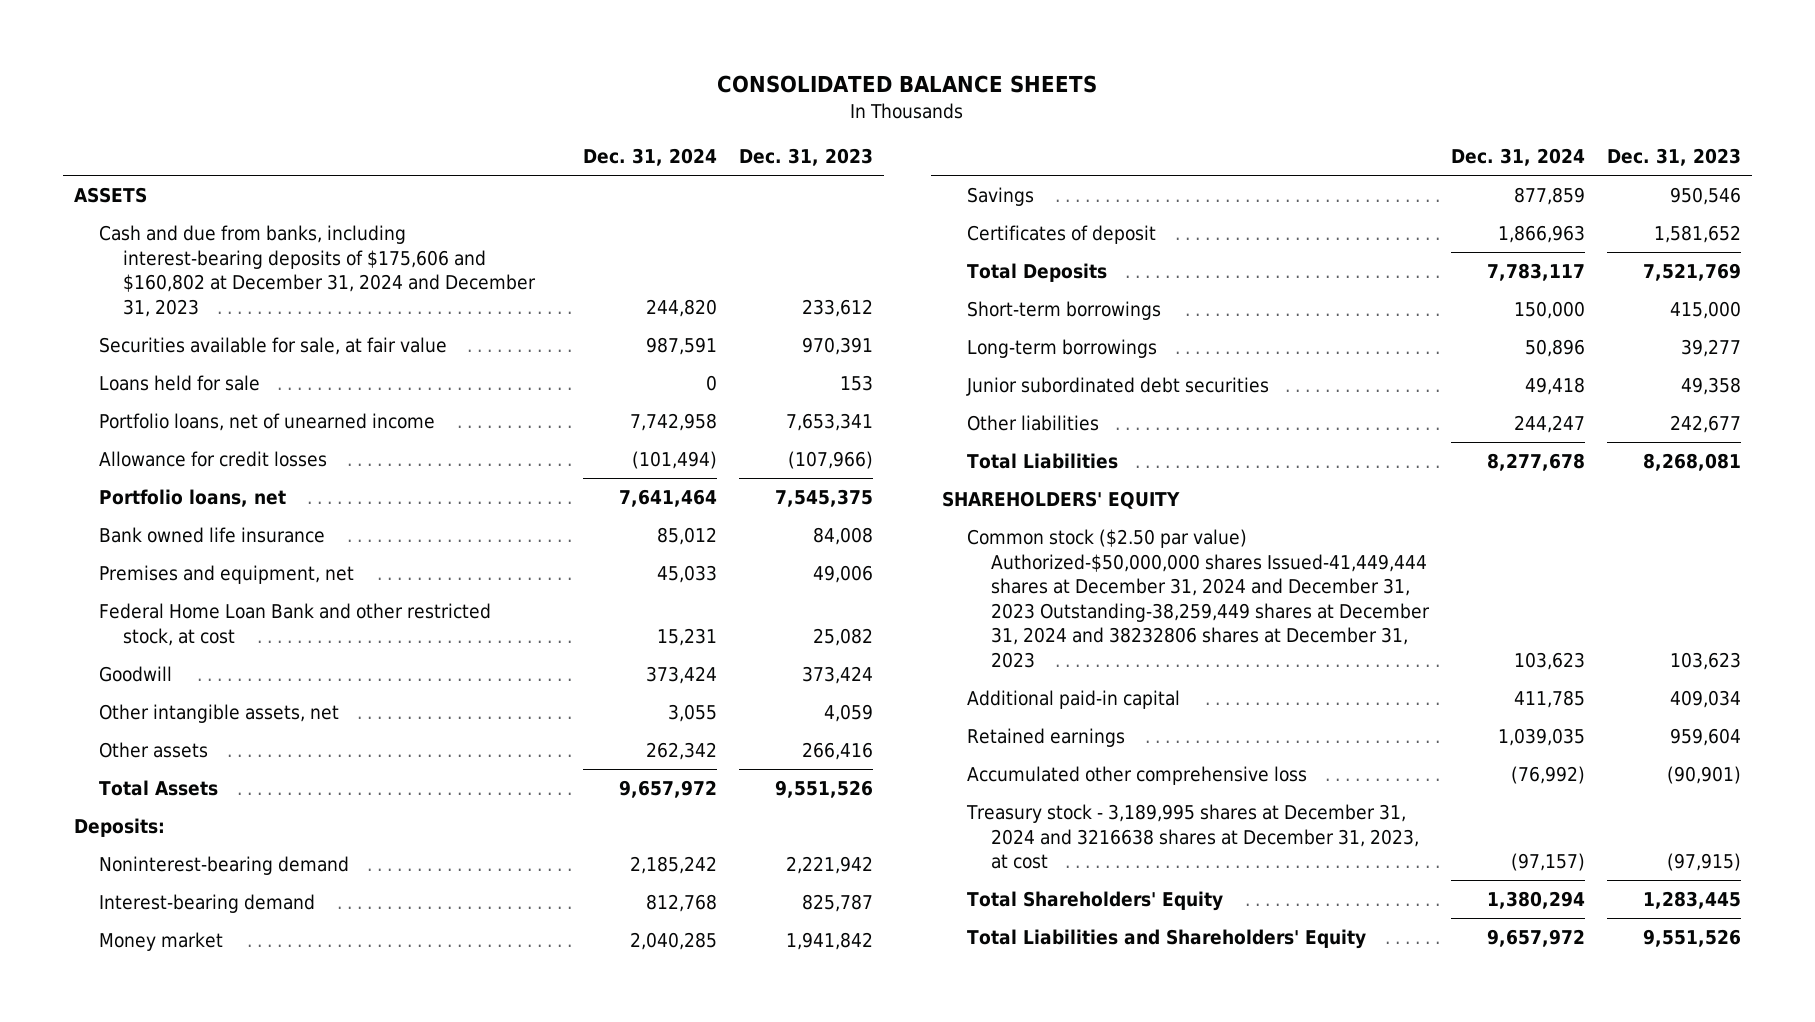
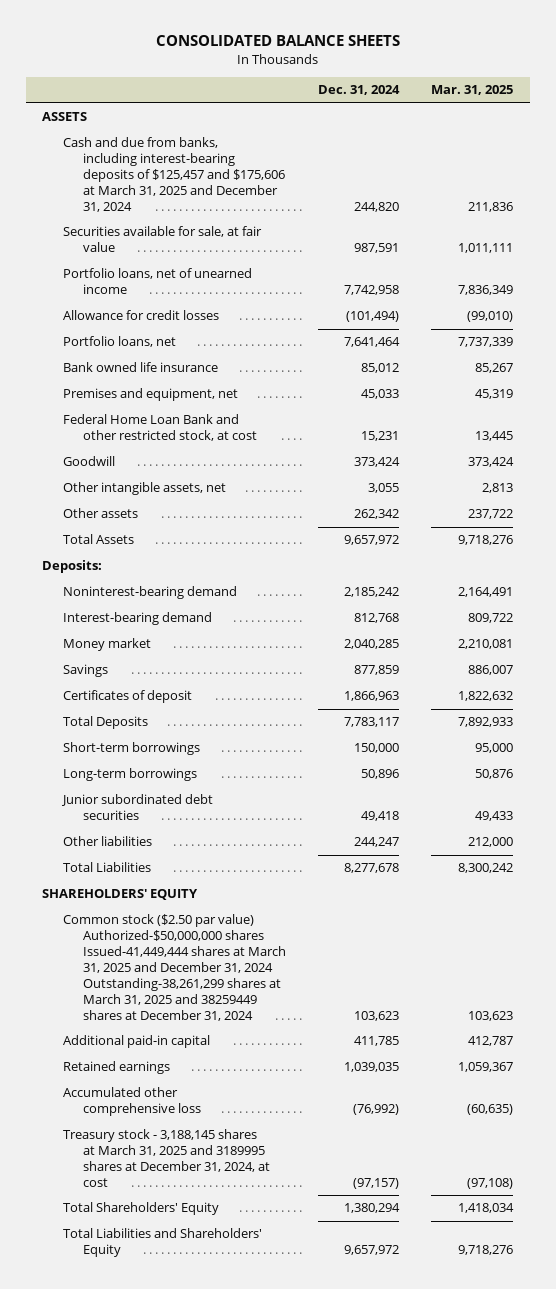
- | Dec. 31, 2024 | Dec. 31, 2023
+ | Dec. 31, 2024 | Mar. 31, 2025
- Cash and due from banks, including interest-bearing deposits of $175,606 and $160,802 at December 31, 2024 and December 31, 2023 | 244,820 | 233,612
+ Cash and due from banks, including interest-bearing deposits of $125,457 and $175,606 at March 31, 2025 and December 31, 2024 | 244,820 | 211,836
- Loans held for sale | 0 | 153
- Common stock ($2.50 par value) Authorized-$50,000,000 shares Issued-41,449,444 shares at December 31, 2024 and December 31, 2023 Outstanding-38,259,449 shares at December 31, 2024 and 38232806 shares at December 31, 2023 | 103,623 | 103,623
+ Common stock ($2.50 par value) Authorized-$50,000,000 shares Issued-41,449,444 shares at March 31, 2025 and December 31, 2024 Outstanding-38,261,299 shares at March 31, 2025 and 38259449 shares at December 31, 2024 | 103,623 | 103,623
- Treasury stock - 3,189,995 shares at December 31, 2024 and 3216638 shares at December 31, 2023, at cost | (97,157) | (97,915)
+ Treasury stock - 3,188,145 shares at March 31, 2025 and 3189995 shares at December 31, 2024, at cost | (97,157) | (97,108)

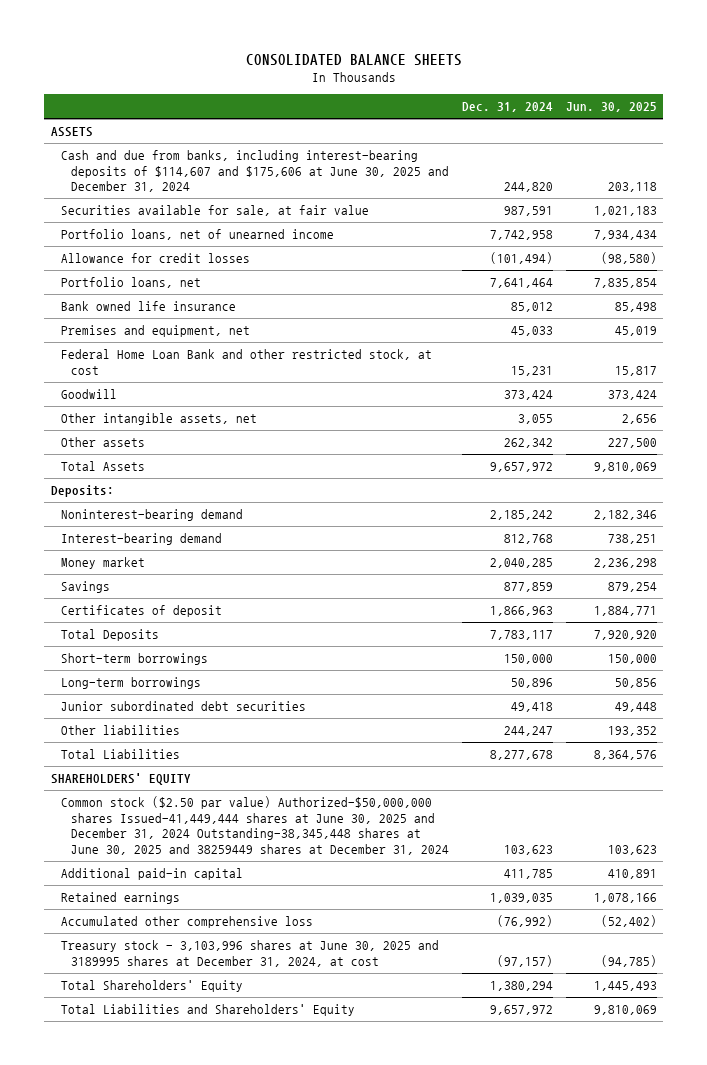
- | Dec. 31, 2024 | Mar. 31, 2025
+ | Dec. 31, 2024 | Jun. 30, 2025
- Cash and due from banks, including interest-bearing deposits of $125,457 and $175,606 at March 31, 2025 and December 31, 2024 | 244,820 | 211,836
+ Cash and due from banks, including interest-bearing deposits of $114,607 and $175,606 at June 30, 2025 and December 31, 2024 | 244,820 | 203,118
- Common stock ($2.50 par value) Authorized-$50,000,000 shares Issued-41,449,444 shares at March 31, 2025 and December 31, 2024 Outstanding-38,261,299 shares at March 31, 2025 and 38259449 shares at December 31, 2024 | 103,623 | 103,623
+ Common stock ($2.50 par value) Authorized-$50,000,000 shares Issued-41,449,444 shares at June 30, 2025 and December 31, 2024 Outstanding-38,345,448 shares at June 30, 2025 and 38259449 shares at December 31, 2024 | 103,623 | 103,623
- Treasury stock - 3,188,145 shares at March 31, 2025 and 3189995 shares at December 31, 2024, at cost | (97,157) | (97,108)
+ Treasury stock - 3,103,996 shares at June 30, 2025 and 3189995 shares at December 31, 2024, at cost | (97,157) | (94,785)

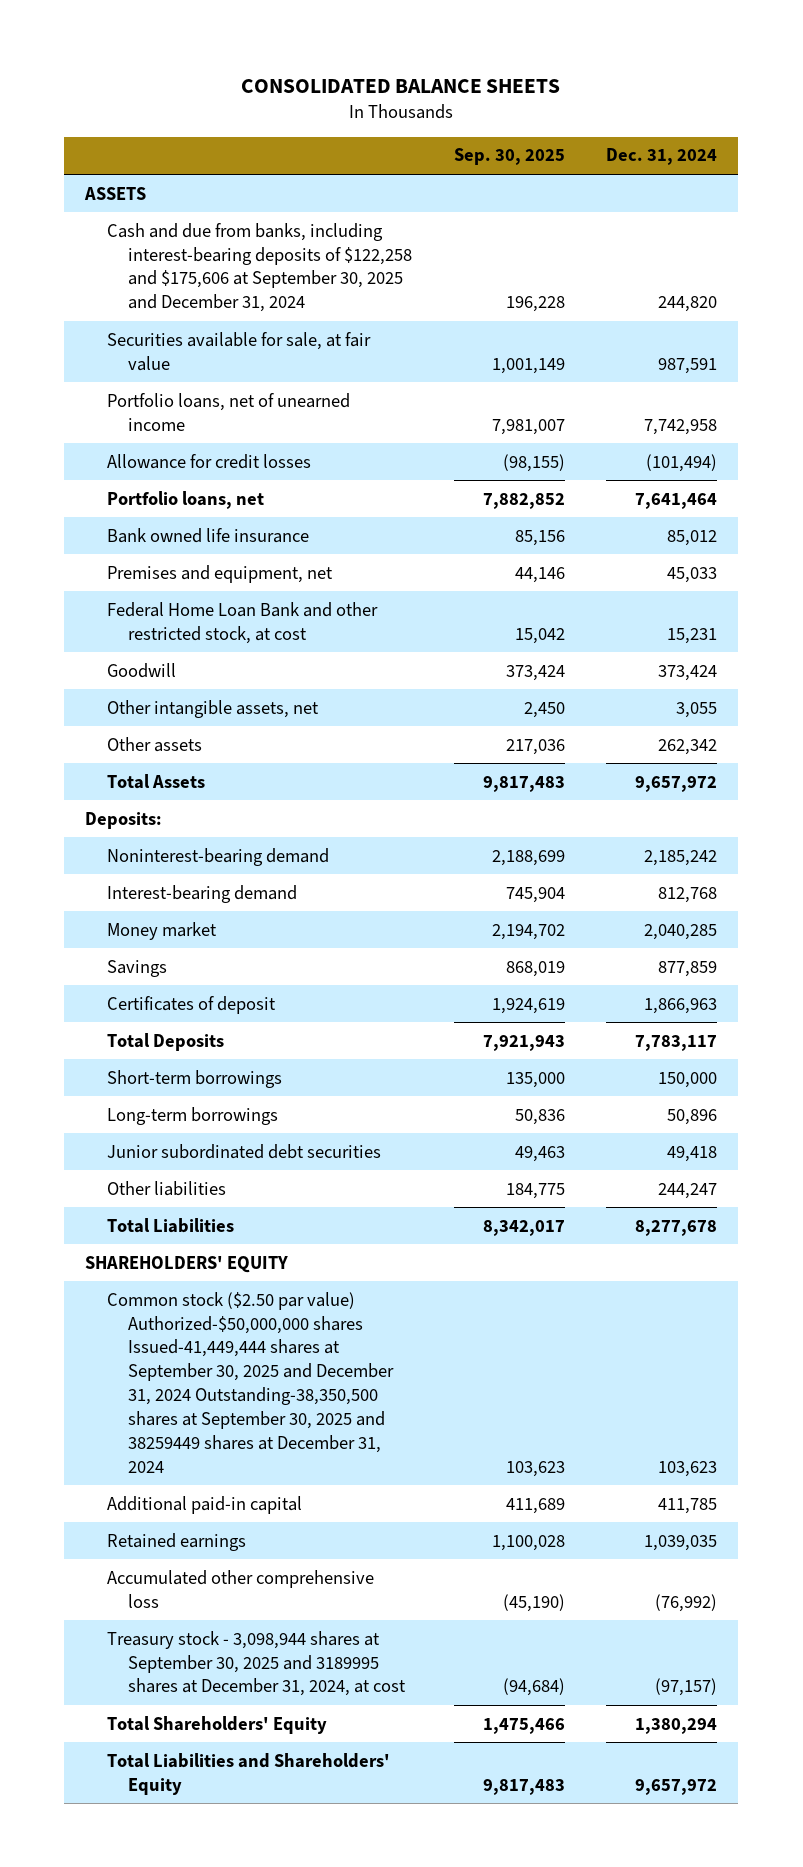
- | Dec. 31, 2024 | Jun. 30, 2025
+ | Sep. 30, 2025 | Dec. 31, 2024
- Cash and due from banks, including interest-bearing deposits of $114,607 and $175,606 at June 30, 2025 and December 31, 2024 | 244,820 | 203,118
+ Cash and due from banks, including interest-bearing deposits of $122,258 and $175,606 at September 30, 2025 and December 31, 2024 | 196,228 | 244,820
- Common stock ($2.50 par value) Authorized-$50,000,000 shares Issued-41,449,444 shares at June 30, 2025 and December 31, 2024 Outstanding-38,345,448 shares at June 30, 2025 and 38259449 shares at December 31, 2024 | 103,623 | 103,623
+ Common stock ($2.50 par value) Authorized-$50,000,000 shares Issued-41,449,444 shares at September 30, 2025 and December 31, 2024 Outstanding-38,350,500 shares at September 30, 2025 and 38259449 shares at December 31, 2024 | 103,623 | 103,623
- Treasury stock - 3,103,996 shares at June 30, 2025 and 3189995 shares at December 31, 2024, at cost | (97,157) | (94,785)
+ Treasury stock - 3,098,944 shares at September 30, 2025 and 3189995 shares at December 31, 2024, at cost | (94,684) | (97,157)

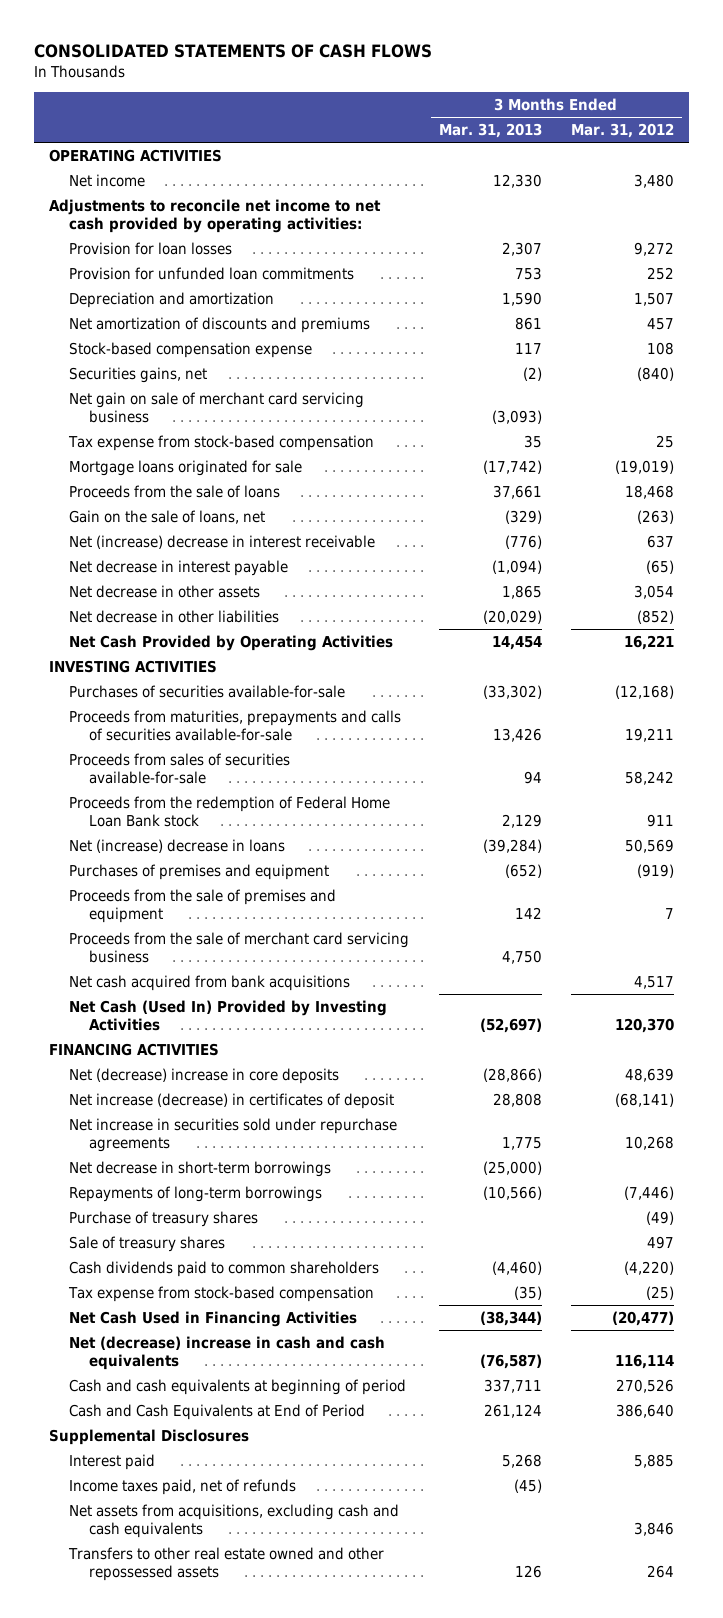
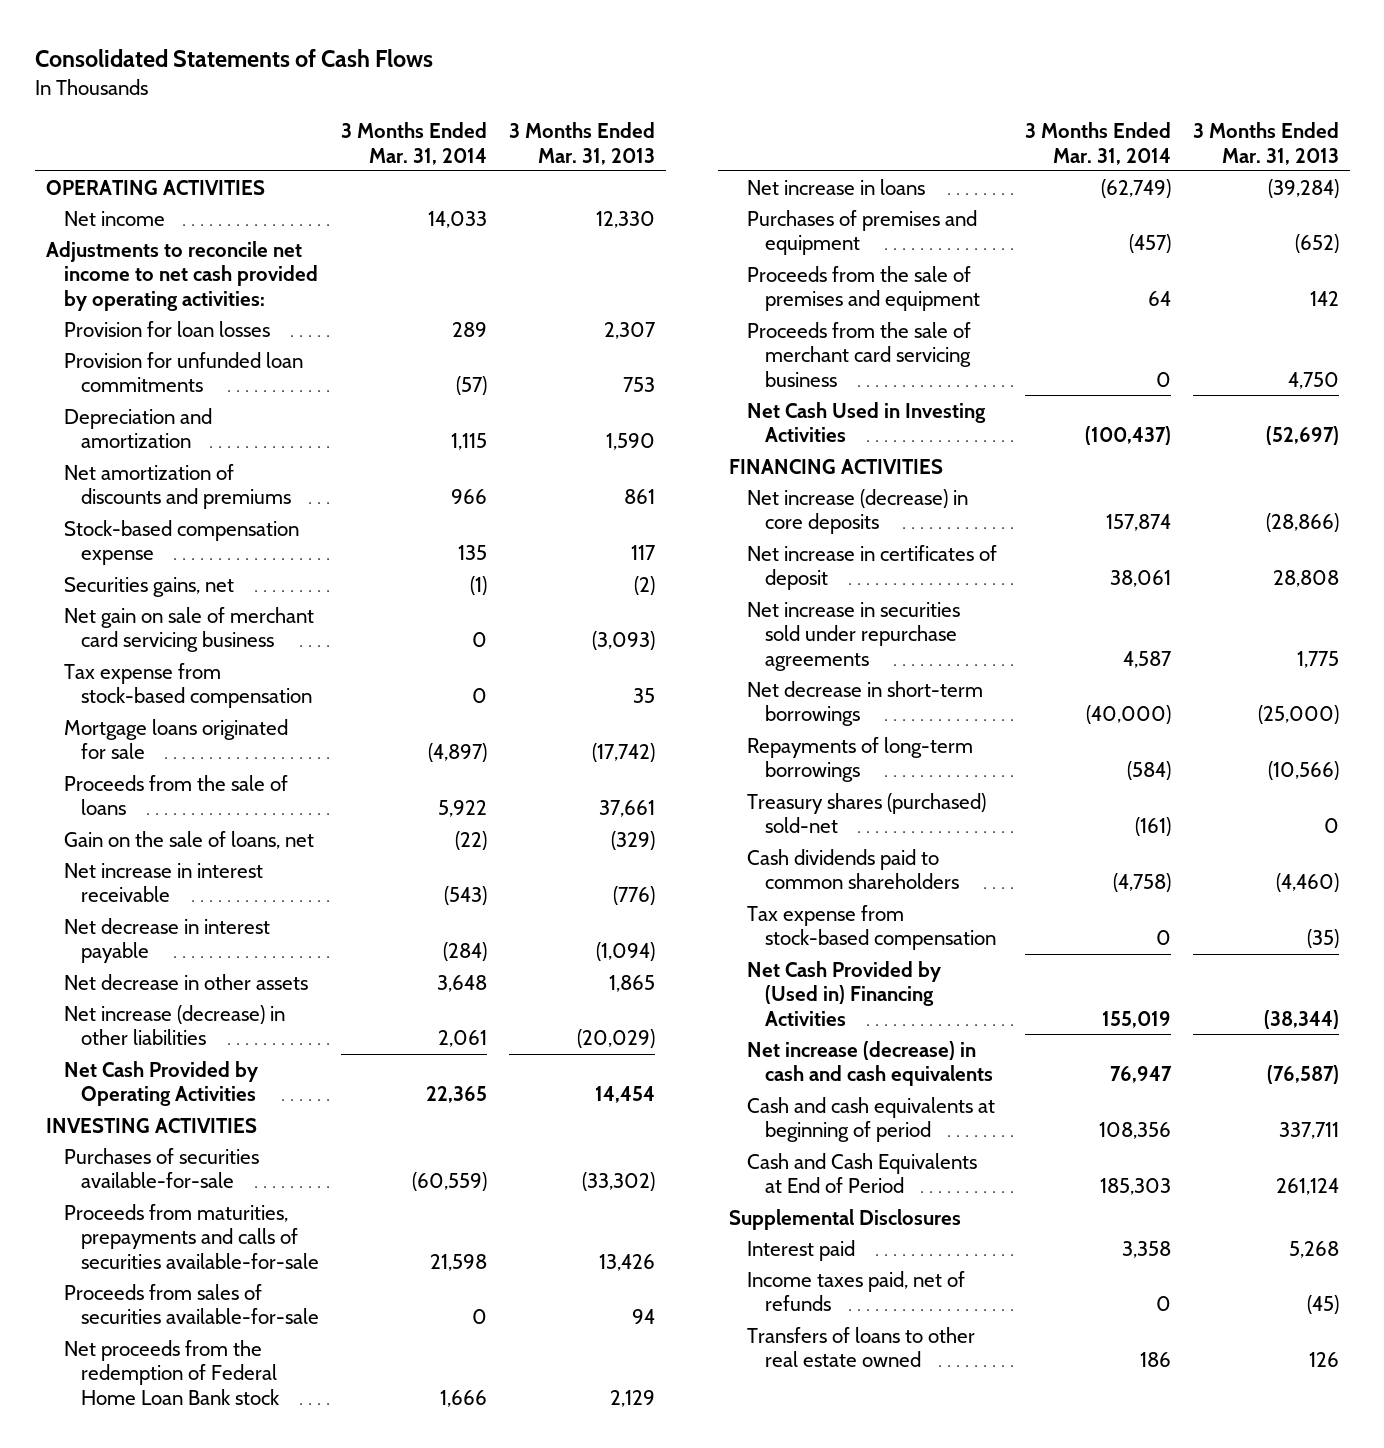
- CONSOLIDATED STATEMENTS OF CASH FLOWS
+ Consolidated Statements of Cash Flows
- | 3 Months Ended Mar. 31, 2013 | 3 Months Ended Mar. 31, 2012
+ | 3 Months Ended Mar. 31, 2014 | 3 Months Ended Mar. 31, 2013
- Net (increase) decrease in interest receivable | (776) | 637
+ Net increase in interest receivable | (543) | (776)
- Net decrease in other liabilities | (20,029) | (852)
+ Net increase (decrease) in other liabilities | 2,061 | (20,029)
- Proceeds from the redemption of Federal Home Loan Bank stock | 2,129 | 911
- Net (increase) decrease in loans | (39,284) | 50,569
+ Net proceeds from the redemption of Federal Home Loan Bank stock | 1,666 | 2,129
+ Net increase in loans | (62,749) | (39,284)
- Net cash acquired from bank acquisitions | | 4,517
- Net Cash (Used In) Provided by Investing Activities | (52,697) | 120,370
+ Net Cash Used in Investing Activities | (100,437) | (52,697)
- Net (decrease) increase in core deposits | (28,866) | 48,639
- Net increase (decrease) in certificates of deposit | 28,808 | (68,141)
+ Net increase (decrease) in core deposits | 157,874 | (28,866)
+ Net increase in certificates of deposit | 38,061 | 28,808
- Purchase of treasury shares | | (49)
- Sale of treasury shares | | 497
+ Treasury shares (purchased) sold-net | (161) | 0
- Net Cash Used in Financing Activities | (38,344) | (20,477)
- Net (decrease) increase in cash and cash equivalents | (76,587) | 116,114
+ Net Cash Provided by (Used in) Financing Activities | 155,019 | (38,344)
+ Net increase (decrease) in cash and cash equivalents | 76,947 | (76,587)
- Net assets from acquisitions, excluding cash and cash equivalents | | 3,846
- Transfers to other real estate owned and other repossessed assets | 126 | 264
+ Transfers of loans to other real estate owned | 186 | 126

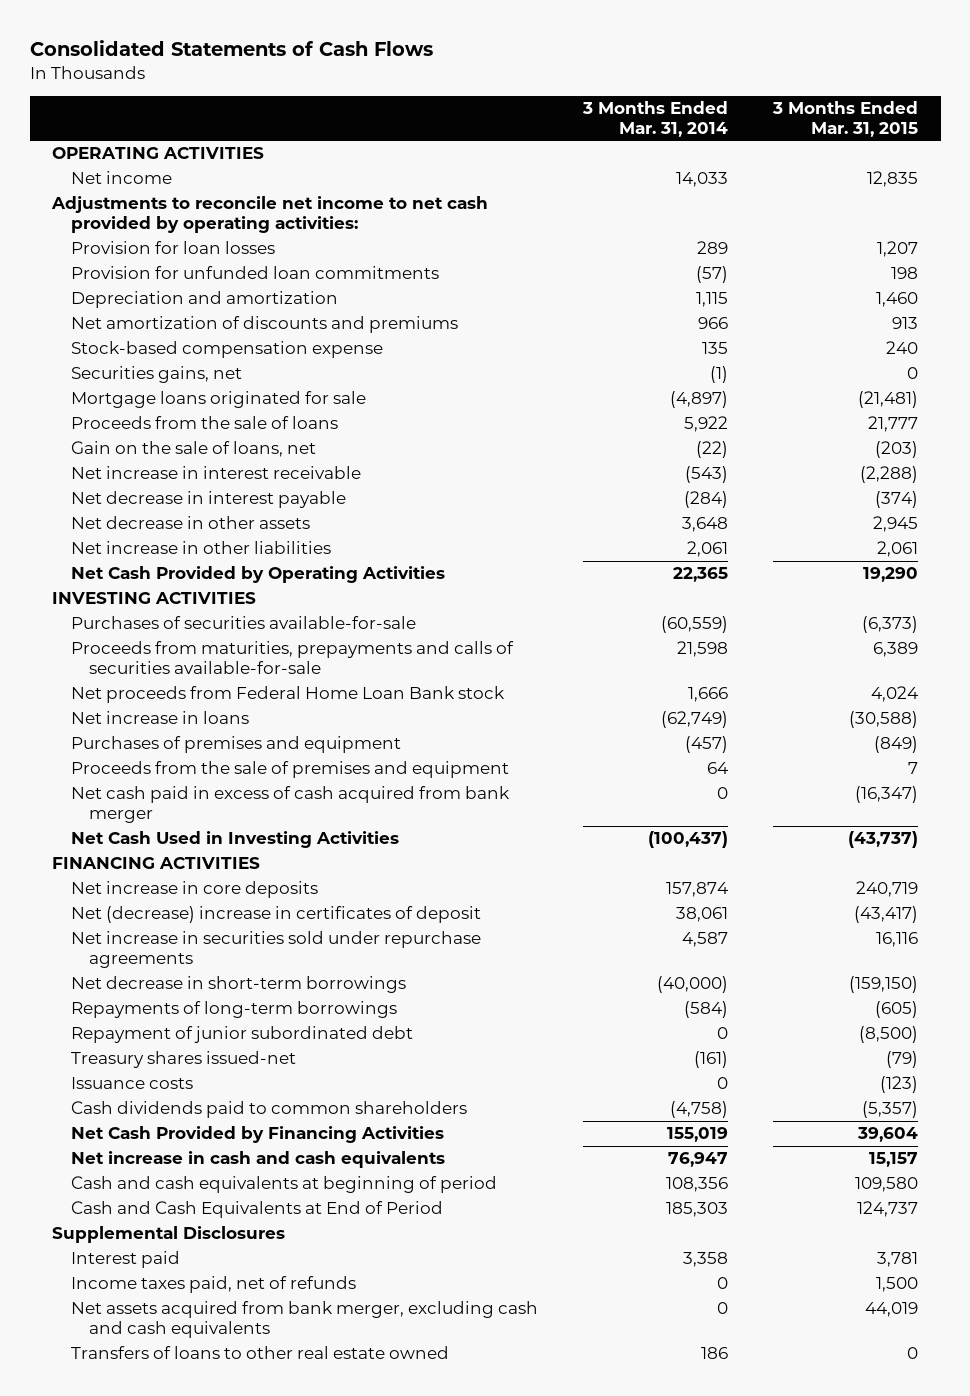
- | 3 Months Ended Mar. 31, 2014 | 3 Months Ended Mar. 31, 2013
+ | 3 Months Ended Mar. 31, 2014 | 3 Months Ended Mar. 31, 2015
- Net gain on sale of merchant card servicing business | 0 | (3,093)
- Tax expense from stock-based compensation | 0 | 35
- Net increase (decrease) in other liabilities | 2,061 | (20,029)
+ Net increase in other liabilities | 2,061 | 2,061
- Proceeds from sales of securities available-for-sale | 0 | 94
- Net proceeds from the redemption of Federal Home Loan Bank stock | 1,666 | 2,129
+ Net proceeds from Federal Home Loan Bank stock | 1,666 | 4,024
- Proceeds from the sale of merchant card servicing business | 0 | 4,750
+ Net cash paid in excess of cash acquired from bank merger | 0 | (16,347)
- Net increase (decrease) in core deposits | 157,874 | (28,866)
- Net increase in certificates of deposit | 38,061 | 28,808
+ Net increase in core deposits | 157,874 | 240,719
+ Net (decrease) increase in certificates of deposit | 38,061 | (43,417)
- Treasury shares (purchased) sold-net | (161) | 0
+ Repayment of junior subordinated debt | 0 | (8,500)
+ Treasury shares issued-net | (161) | (79)
+ Issuance costs | 0 | (123)
- Tax expense from stock-based compensation | 0 | (35)
- Net Cash Provided by (Used in) Financing Activities | 155,019 | (38,344)
- Net increase (decrease) in cash and cash equivalents | 76,947 | (76,587)
+ Net Cash Provided by Financing Activities | 155,019 | 39,604
+ Net increase in cash and cash equivalents | 76,947 | 15,157
+ Net assets acquired from bank merger, excluding cash and cash equivalents | 0 | 44,019

